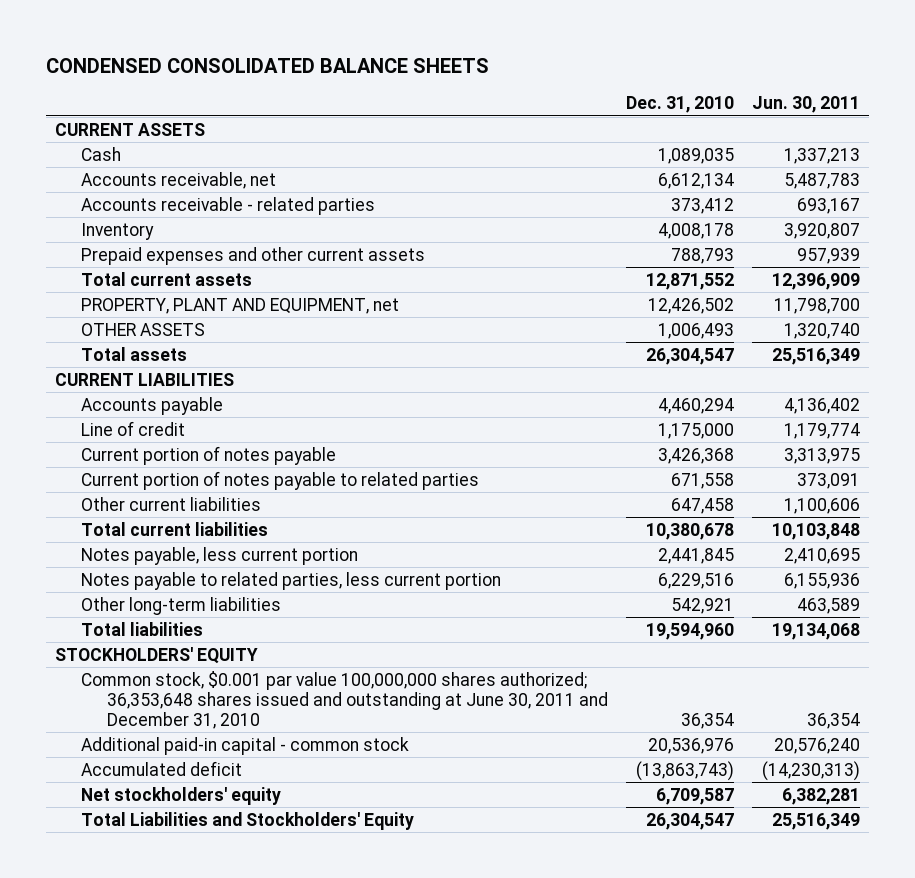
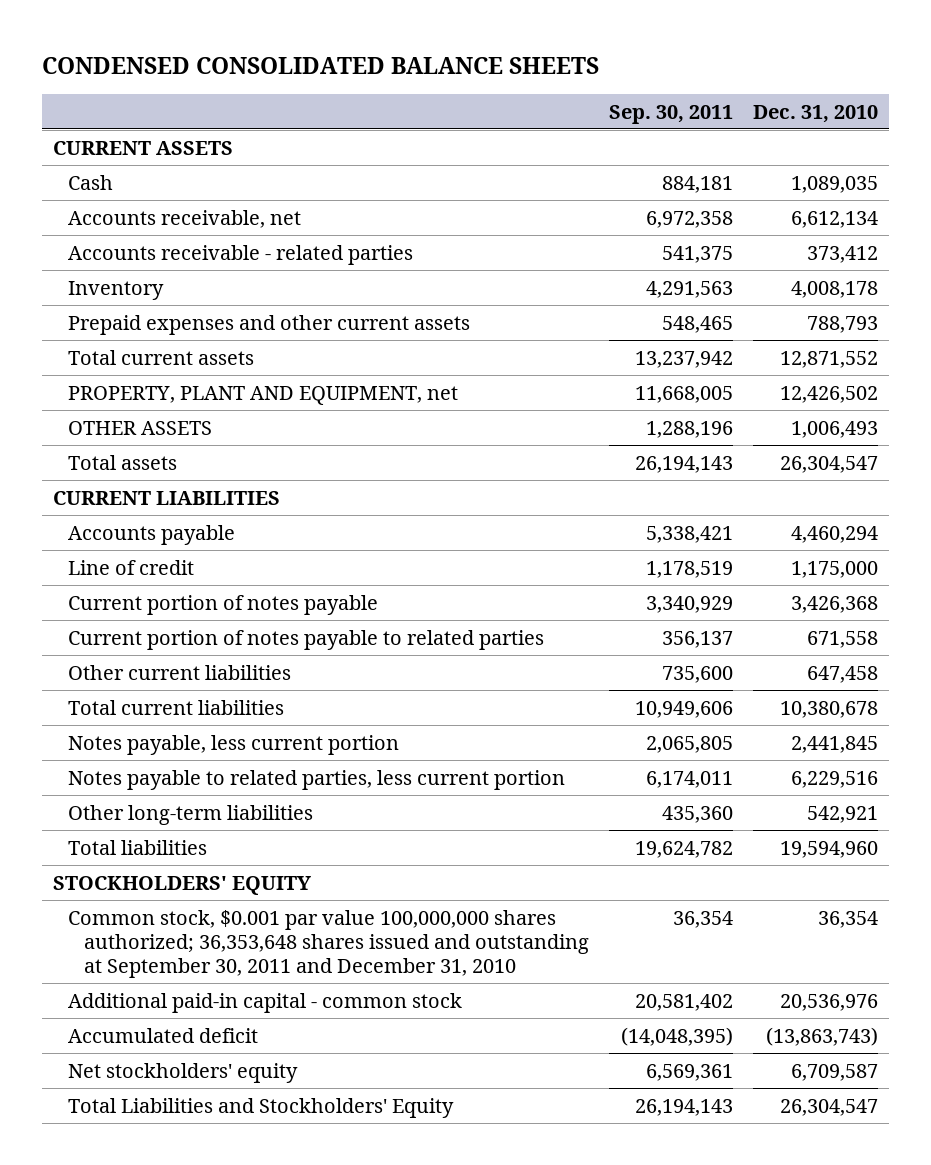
- | Dec. 31, 2010 | Jun. 30, 2011
+ | Sep. 30, 2011 | Dec. 31, 2010
- Common stock, $0.001 par value 100,000,000 shares authorized; 36,353,648 shares issued and outstanding at June 30, 2011 and December 31, 2010 | 36,354 | 36,354
+ Common stock, $0.001 par value 100,000,000 shares authorized; 36,353,648 shares issued and outstanding at September 30, 2011 and December 31, 2010 | 36,354 | 36,354

